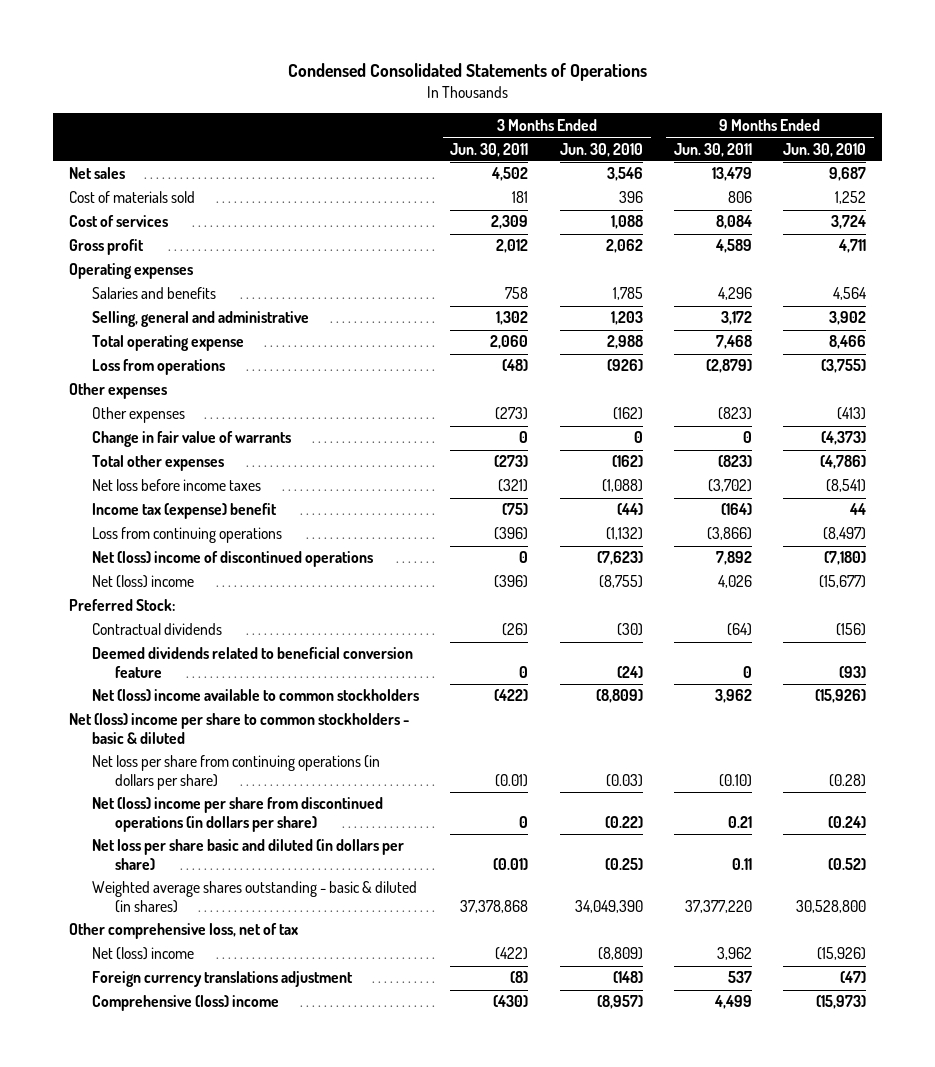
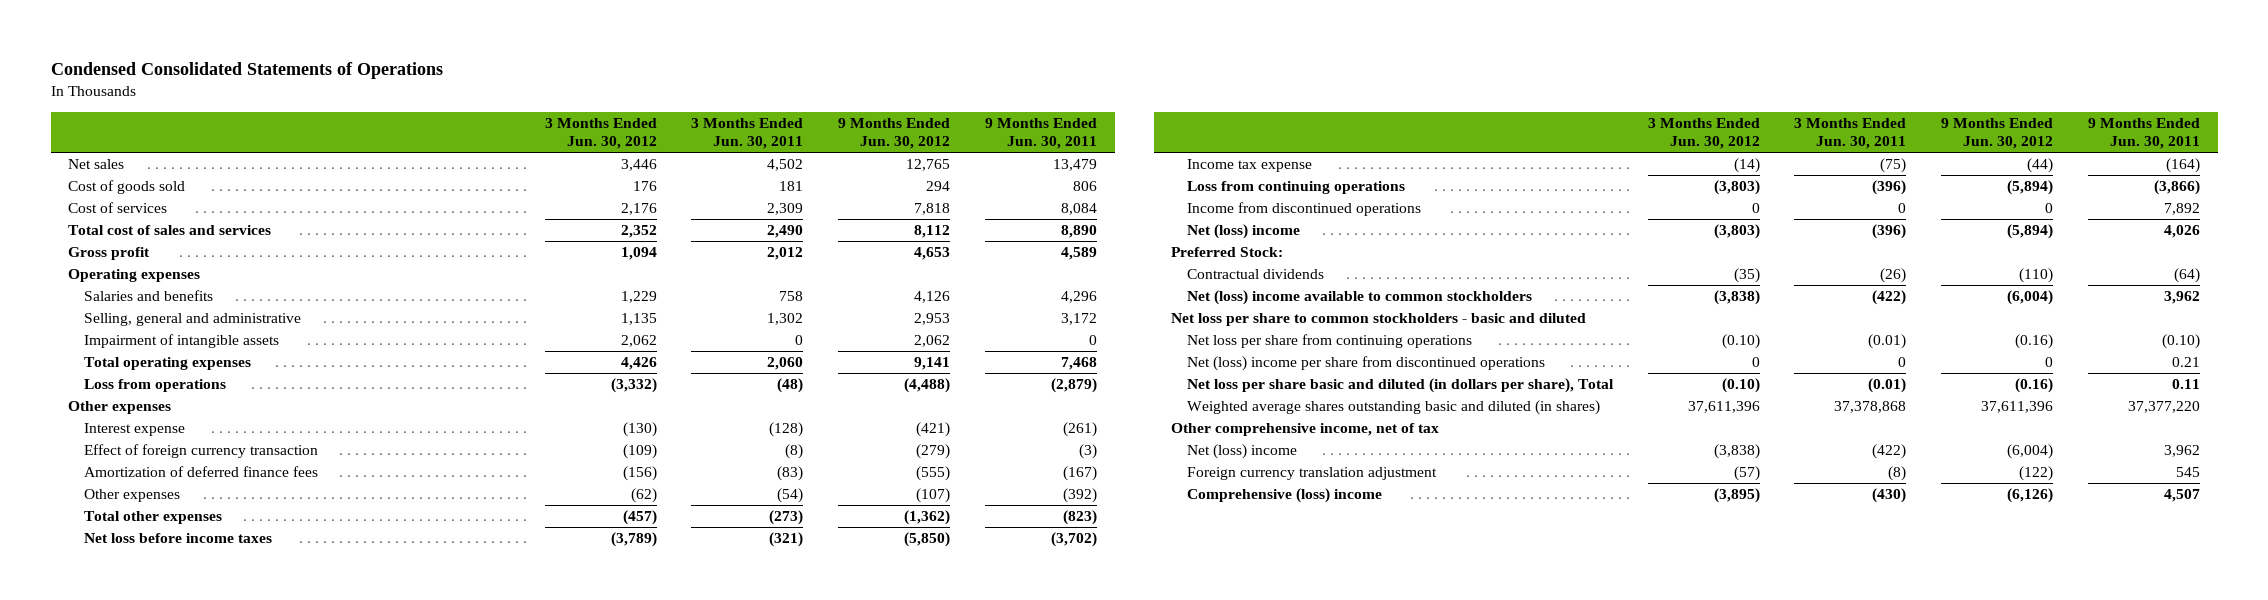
- | 3 Months Ended Jun. 30, 2011 | 3 Months Ended Jun. 30, 2010 | 9 Months Ended Jun. 30, 2011 | 9 Months Ended Jun. 30, 2010
+ | 3 Months Ended Jun. 30, 2012 | 3 Months Ended Jun. 30, 2011 | 9 Months Ended Jun. 30, 2012 | 9 Months Ended Jun. 30, 2011
- Cost of materials sold | 181 | 396 | 806 | 1,252
+ Cost of goods sold | 176 | 181 | 294 | 806
+ Total cost of sales and services | 2,352 | 2,490 | 8,112 | 8,890
- Total operating expense | 2,060 | 2,988 | 7,468 | 8,466
+ Impairment of intangible assets | 2,062 | 0 | 2,062 | 0
+ Total operating expenses | 4,426 | 2,060 | 9,141 | 7,468
- Other expenses | (273) | (162) | (823) | (413)
- Change in fair value of warrants | 0 | 0 | 0 | (4,373)
+ Interest expense | (130) | (128) | (421) | (261)
+ Effect of foreign currency transaction | (109) | (8) | (279) | (3)
+ Amortization of deferred finance fees | (156) | (83) | (555) | (167)
+ Other expenses | (62) | (54) | (107) | (392)
- Income tax (expense) benefit | (75) | (44) | (164) | 44
+ Income tax expense | (14) | (75) | (44) | (164)
- Net (loss) income of discontinued operations | 0 | (7,623) | 7,892 | (7,180)
+ Income from discontinued operations | 0 | 0 | 0 | 7,892
- Deemed dividends related to beneficial conversion feature | 0 | (24) | 0 | (93)
- Net (loss) income per share to common stockholders - basic & diluted
- Net loss per share from continuing operations (in dollars per share) | (0.01) | (0.03) | (0.10) | (0.28)
- Net (loss) income per share from discontinued operations (in dollars per share) | 0 | (0.22) | 0.21 | (0.24)
- Net loss per share basic and diluted (in dollars per share) | (0.01) | (0.25) | 0.11 | (0.52)
- Weighted average shares outstanding - basic & diluted (in shares) | 37,378,868 | 34,049,390 | 37,377,220 | 30,528,800
- Other comprehensive loss, net of tax
+ Net loss per share to common stockholders - basic and diluted
+ Net loss per share from continuing operations | (0.10) | (0.01) | (0.16) | (0.10)
+ Net (loss) income per share from discontinued operations | 0 | 0 | 0 | 0.21
+ Net loss per share basic and diluted (in dollars per share), Total | (0.10) | (0.01) | (0.16) | 0.11
+ Weighted average shares outstanding basic and diluted (in shares) | 37,611,396 | 37,378,868 | 37,611,396 | 37,377,220
+ Other comprehensive income, net of tax
- Foreign currency translations adjustment | (8) | (148) | 537 | (47)
- Comprehensive (loss) income | (430) | (8,957) | 4,499 | (15,973)
+ Foreign currency translation adjustment | (57) | (8) | (122) | 545
+ Comprehensive (loss) income | (3,895) | (430) | (6,126) | 4,507

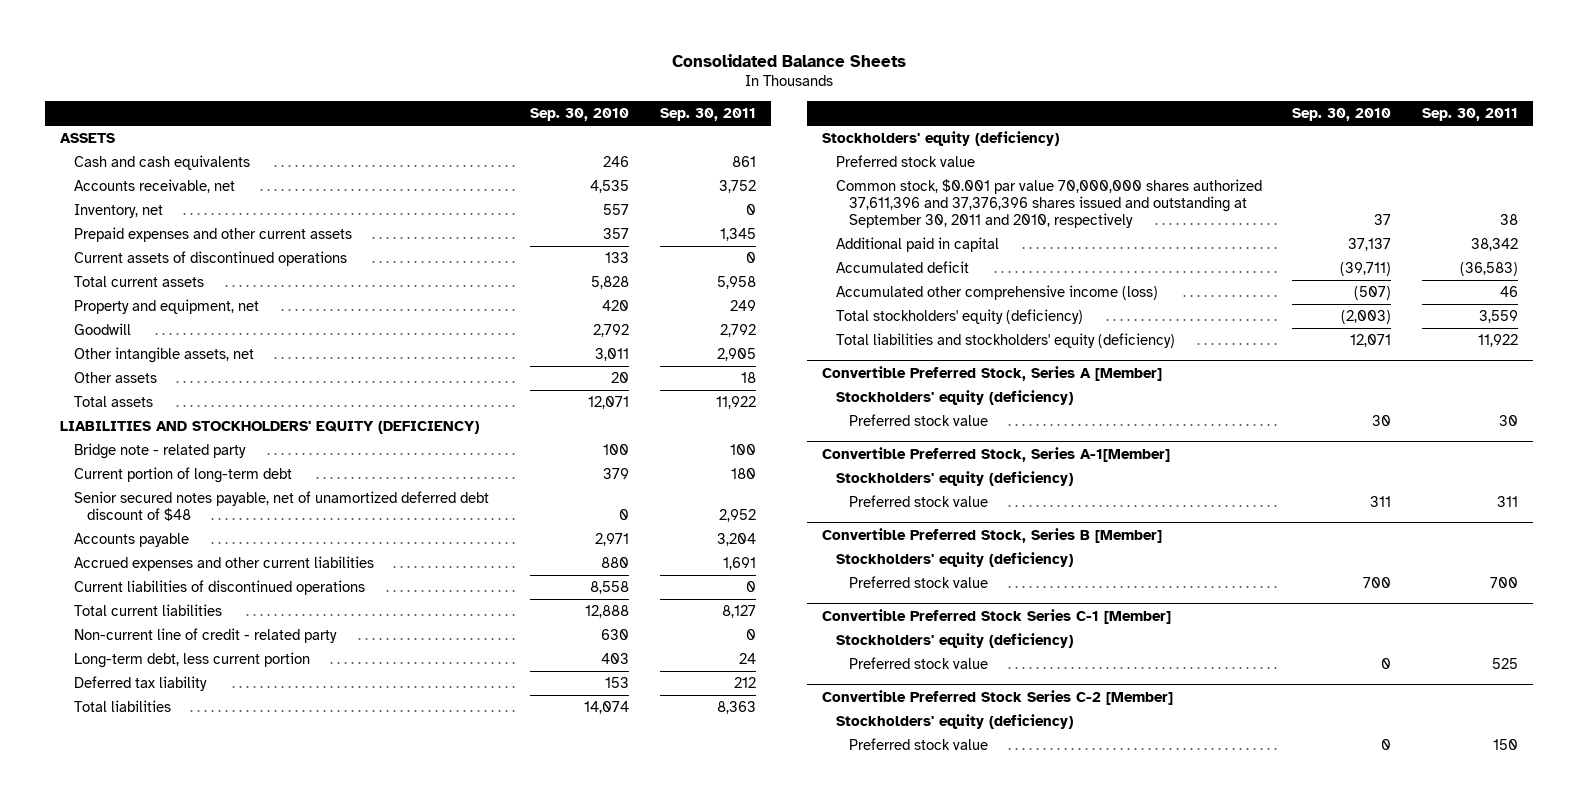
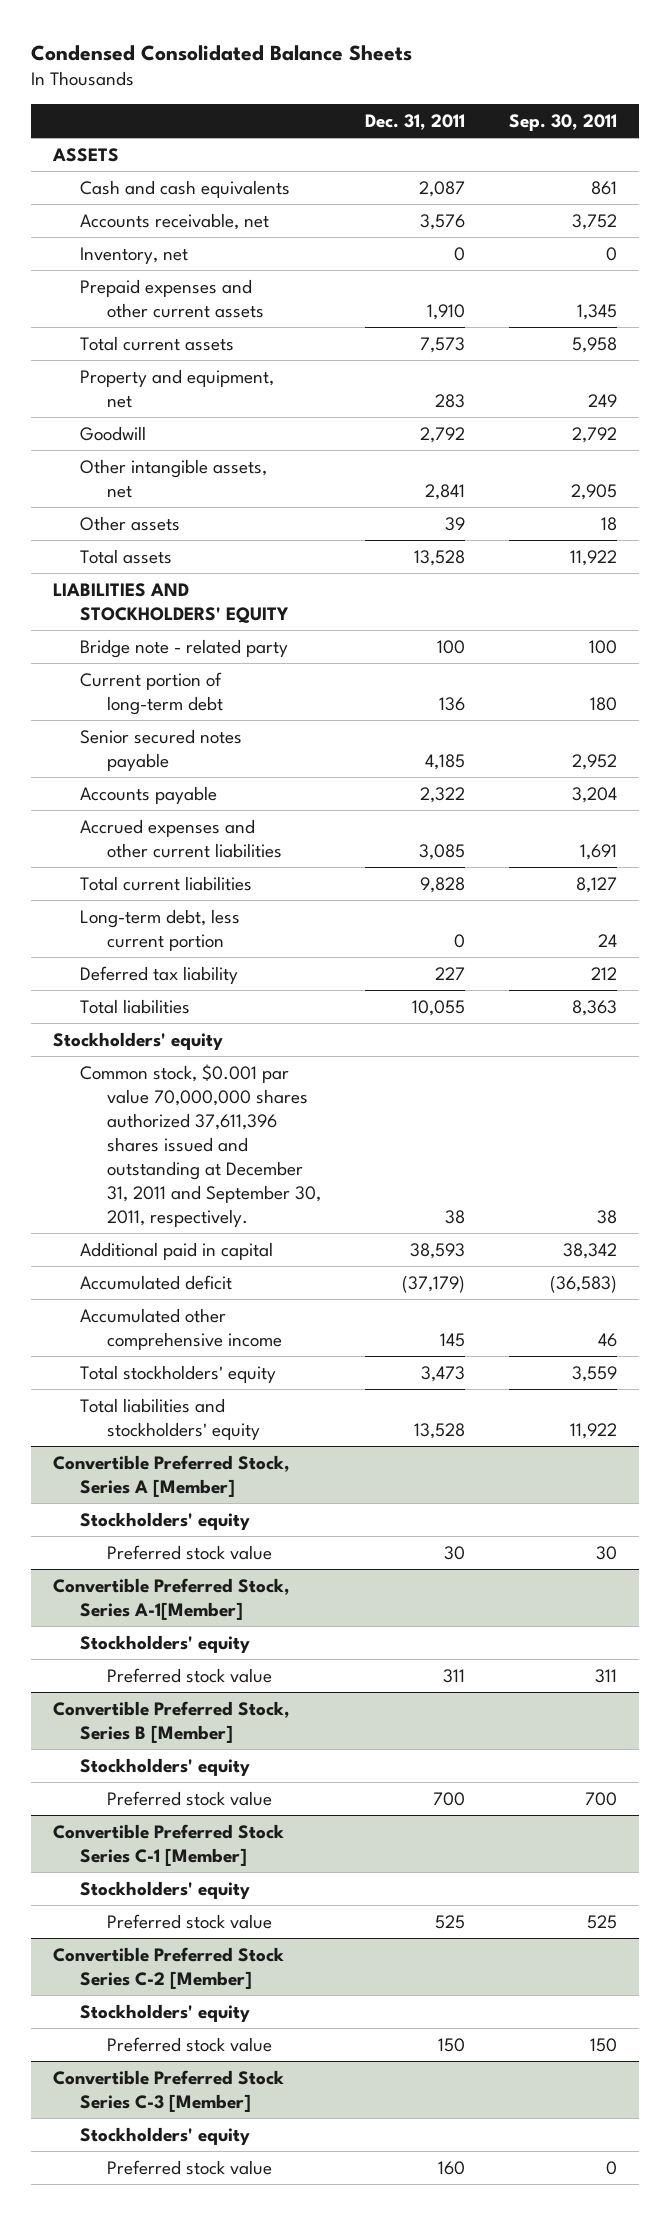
- Consolidated Balance Sheets
+ Condensed Consolidated Balance Sheets
- | Sep. 30, 2010 | Sep. 30, 2011
+ | Dec. 31, 2011 | Sep. 30, 2011
- Current assets of discontinued operations | 133 | 0
- LIABILITIES AND STOCKHOLDERS' EQUITY (DEFICIENCY)
+ LIABILITIES AND STOCKHOLDERS' EQUITY
- Senior secured notes payable, net of unamortized deferred debt discount of $48 | 0 | 2,952
+ Senior secured notes payable | 4,185 | 2,952
- Current liabilities of discontinued operations | 8,558 | 0
- Non-current line of credit - related party | 630 | 0
- Stockholders' equity (deficiency)
- Preferred stock value
- Common stock, $0.001 par value 70,000,000 shares authorized 37,611,396 and 37,376,396 shares issued and outstanding at September 30, 2011 and 2010, respectively | 37 | 38
+ Stockholders' equity
+ Common stock, $0.001 par value 70,000,000 shares authorized 37,611,396 shares issued and outstanding at December 31, 2011 and September 30, 2011, respectively. | 38 | 38
- Accumulated other comprehensive income (loss) | (507) | 46
- Total stockholders' equity (deficiency) | (2,003) | 3,559
- Total liabilities and stockholders' equity (deficiency) | 12,071 | 11,922
+ Accumulated other comprehensive income | 145 | 46
+ Total stockholders' equity | 3,473 | 3,559
+ Total liabilities and stockholders' equity | 13,528 | 11,922
@ Convertible Preferred Stock, Series A [Member]
- Stockholders' equity (deficiency)
+ Stockholders' equity
@ Convertible Preferred Stock, Series A-1[Member]
- Stockholders' equity (deficiency)
+ Stockholders' equity
@ Convertible Preferred Stock, Series B [Member]
- Stockholders' equity (deficiency)
+ Stockholders' equity
@ Convertible Preferred Stock Series C-1 [Member]
- Stockholders' equity (deficiency)
+ Stockholders' equity
@ Convertible Preferred Stock Series C-2 [Member]
- Stockholders' equity (deficiency)
+ Stockholders' equity
+ Convertible Preferred Stock Series C-3 [Member]
+ Stockholders' equity
+ Preferred stock value | 160 | 0

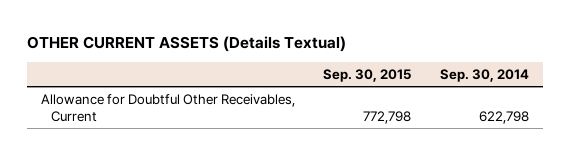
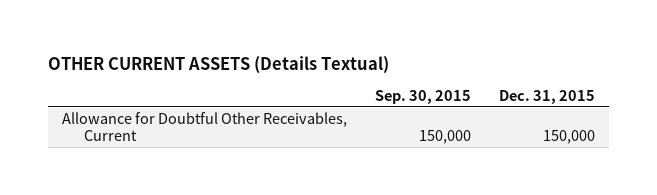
- | Sep. 30, 2015 | Sep. 30, 2014
+ | Sep. 30, 2015 | Dec. 31, 2015
- Allowance for Doubtful Other Receivables, Current | 772,798 | 622,798
+ Allowance for Doubtful Other Receivables, Current | 150,000 | 150,000

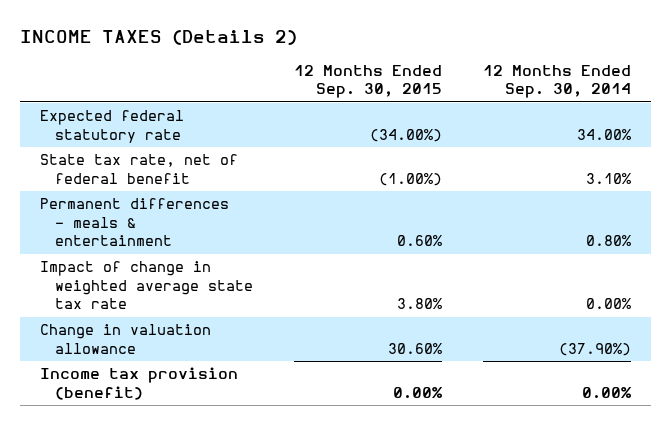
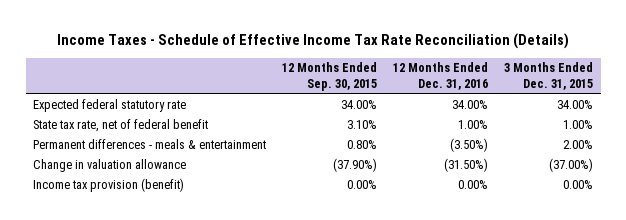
- INCOME TAXES (Details 2)
+ Income Taxes - Schedule of Effective Income Tax Rate Reconciliation (Details)
- | 12 Months Ended Sep. 30, 2015 | 12 Months Ended Sep. 30, 2014
+ | 12 Months Ended Sep. 30, 2015 | 12 Months Ended Dec. 31, 2016 | 3 Months Ended Dec. 31, 2015
- Expected federal statutory rate | (34.00%) | 34.00%
- State tax rate, net of federal benefit | (1.00%) | 3.10%
- Permanent differences - meals & entertainment | 0.60% | 0.80%
- Impact of change in weighted average state tax rate | 3.80% | 0.00%
- Change in valuation allowance | 30.60% | (37.90%)
+ Expected federal statutory rate | 34.00% | 34.00% | 34.00%
+ State tax rate, net of federal benefit | 3.10% | 1.00% | 1.00%
+ Permanent differences - meals & entertainment | 0.80% | (3.50%) | 2.00%
+ Change in valuation allowance | (37.90%) | (31.50%) | (37.00%)

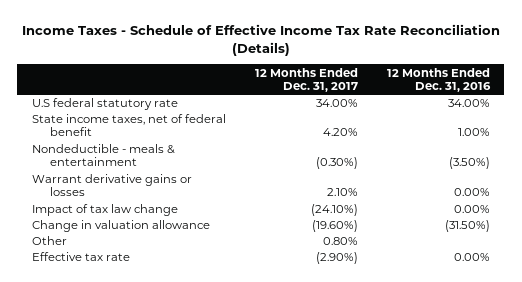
- | 12 Months Ended Sep. 30, 2015 | 12 Months Ended Dec. 31, 2016 | 3 Months Ended Dec. 31, 2015
+ | 12 Months Ended Dec. 31, 2017 | 12 Months Ended Dec. 31, 2016
- Expected federal statutory rate | 34.00% | 34.00% | 34.00%
- State tax rate, net of federal benefit | 3.10% | 1.00% | 1.00%
- Permanent differences - meals & entertainment | 0.80% | (3.50%) | 2.00%
+ U.S federal statutory rate | 34.00% | 34.00%
+ State income taxes, net of federal benefit | 4.20% | 1.00%
+ Nondeductible - meals & entertainment | (0.30%) | (3.50%)
+ Warrant derivative gains or losses | 2.10% | 0.00%
+ Impact of tax law change | (24.10%) | 0.00%
- Income tax provision (benefit) | 0.00% | 0.00% | 0.00%
+ Other | 0.80% |
+ Effective tax rate | (2.90%) | 0.00%

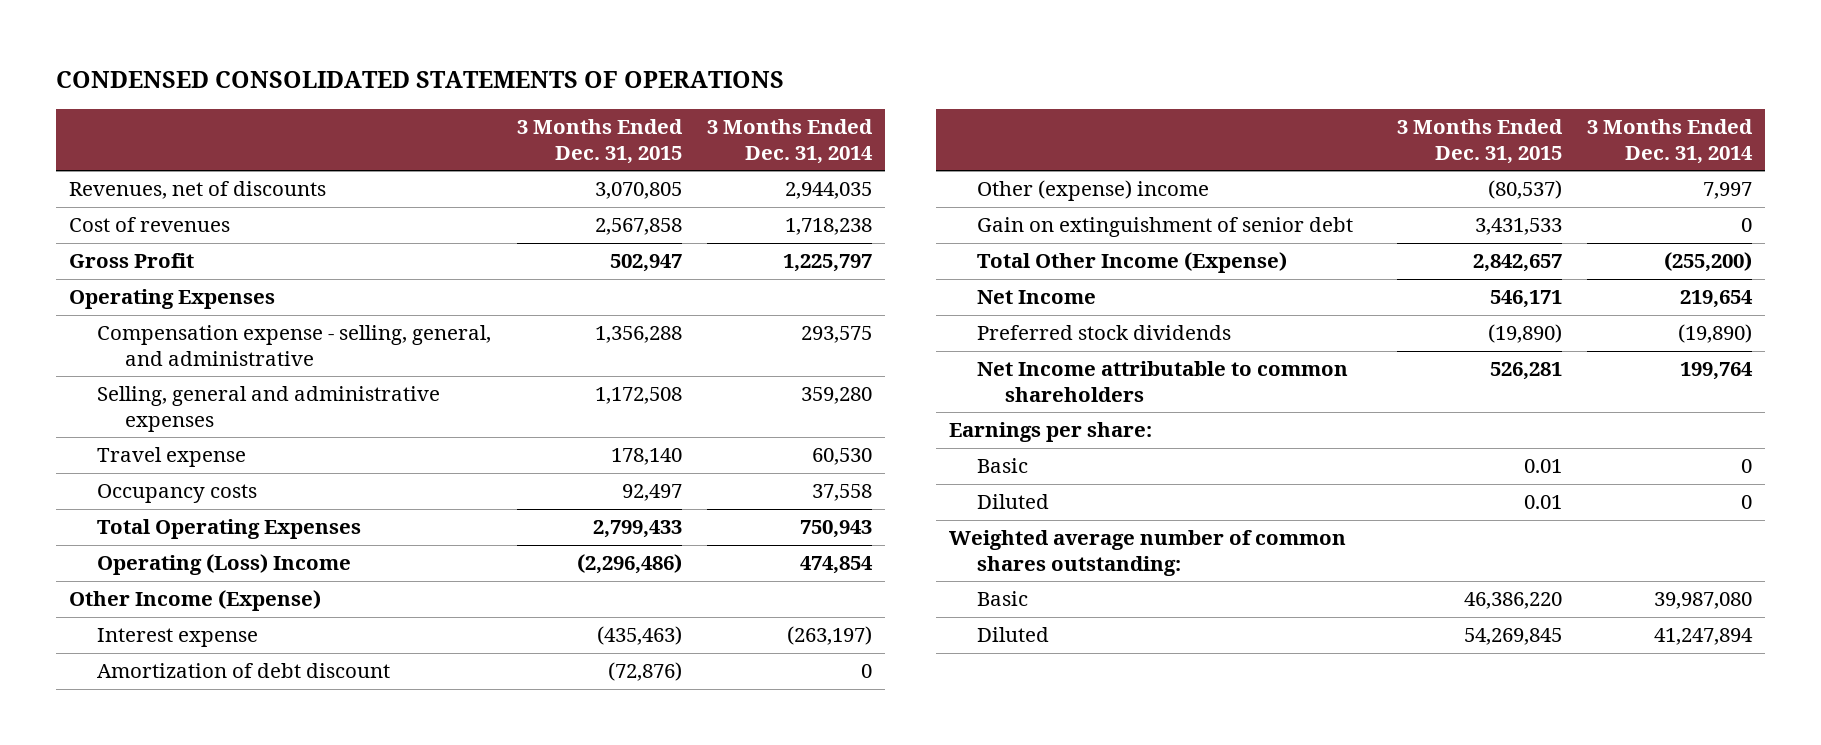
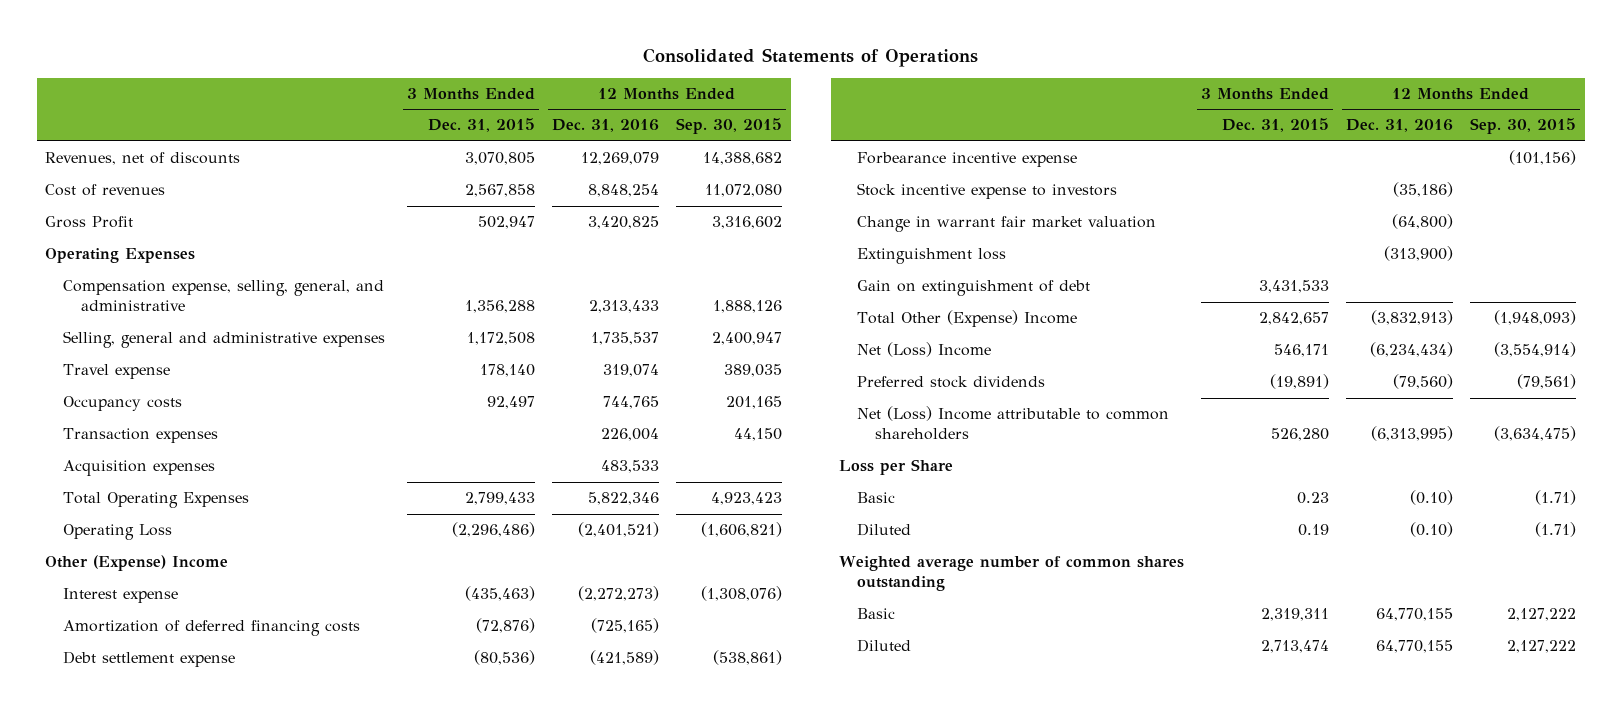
- CONDENSED CONSOLIDATED STATEMENTS OF OPERATIONS
+ Consolidated Statements of Operations
- | 3 Months Ended Dec. 31, 2015 | 3 Months Ended Dec. 31, 2014
+ | 3 Months Ended Dec. 31, 2015 | 12 Months Ended Dec. 31, 2016 | 12 Months Ended Sep. 30, 2015
- Compensation expense - selling, general, and administrative | 1,356,288 | 293,575
+ Compensation expense, selling, general, and administrative | 1,356,288 | 2,313,433 | 1,888,126
+ Transaction expenses | | 226,004 | 44,150
+ Acquisition expenses | | 483,533 |
- Operating (Loss) Income | (2,296,486) | 474,854
- Other Income (Expense)
+ Operating Loss | (2,296,486) | (2,401,521) | (1,606,821)
+ Other (Expense) Income
- Amortization of debt discount | (72,876) | 0
- Other (expense) income | (80,537) | 7,997
- Gain on extinguishment of senior debt | 3,431,533 | 0
- Total Other Income (Expense) | 2,842,657 | (255,200)
- Net Income | 546,171 | 219,654
- Preferred stock dividends | (19,890) | (19,890)
- Net Income attributable to common shareholders | 526,281 | 199,764
- Earnings per share:
- Basic | 0.01 | 0
- Diluted | 0.01 | 0
- Weighted average number of common shares outstanding:
- Basic | 46,386,220 | 39,987,080
- Diluted | 54,269,845 | 41,247,894
+ Amortization of deferred financing costs | (72,876) | (725,165) |
+ Debt settlement expense | (80,536) | (421,589) | (538,861)
+ Forbearance incentive expense | | | (101,156)
+ Stock incentive expense to investors | | (35,186) |
+ Change in warrant fair market valuation | | (64,800) |
+ Extinguishment loss | | (313,900) |
+ Gain on extinguishment of debt | 3,431,533 | |
+ Total Other (Expense) Income | 2,842,657 | (3,832,913) | (1,948,093)
+ Net (Loss) Income | 546,171 | (6,234,434) | (3,554,914)
+ Preferred stock dividends | (19,891) | (79,560) | (79,561)
+ Net (Loss) Income attributable to common shareholders | 526,280 | (6,313,995) | (3,634,475)
+ Loss per Share
+ Basic | 0.23 | (0.10) | (1.71)
+ Diluted | 0.19 | (0.10) | (1.71)
+ Weighted average number of common shares outstanding
+ Basic | 2,319,311 | 64,770,155 | 2,127,222
+ Diluted | 2,713,474 | 64,770,155 | 2,127,222

